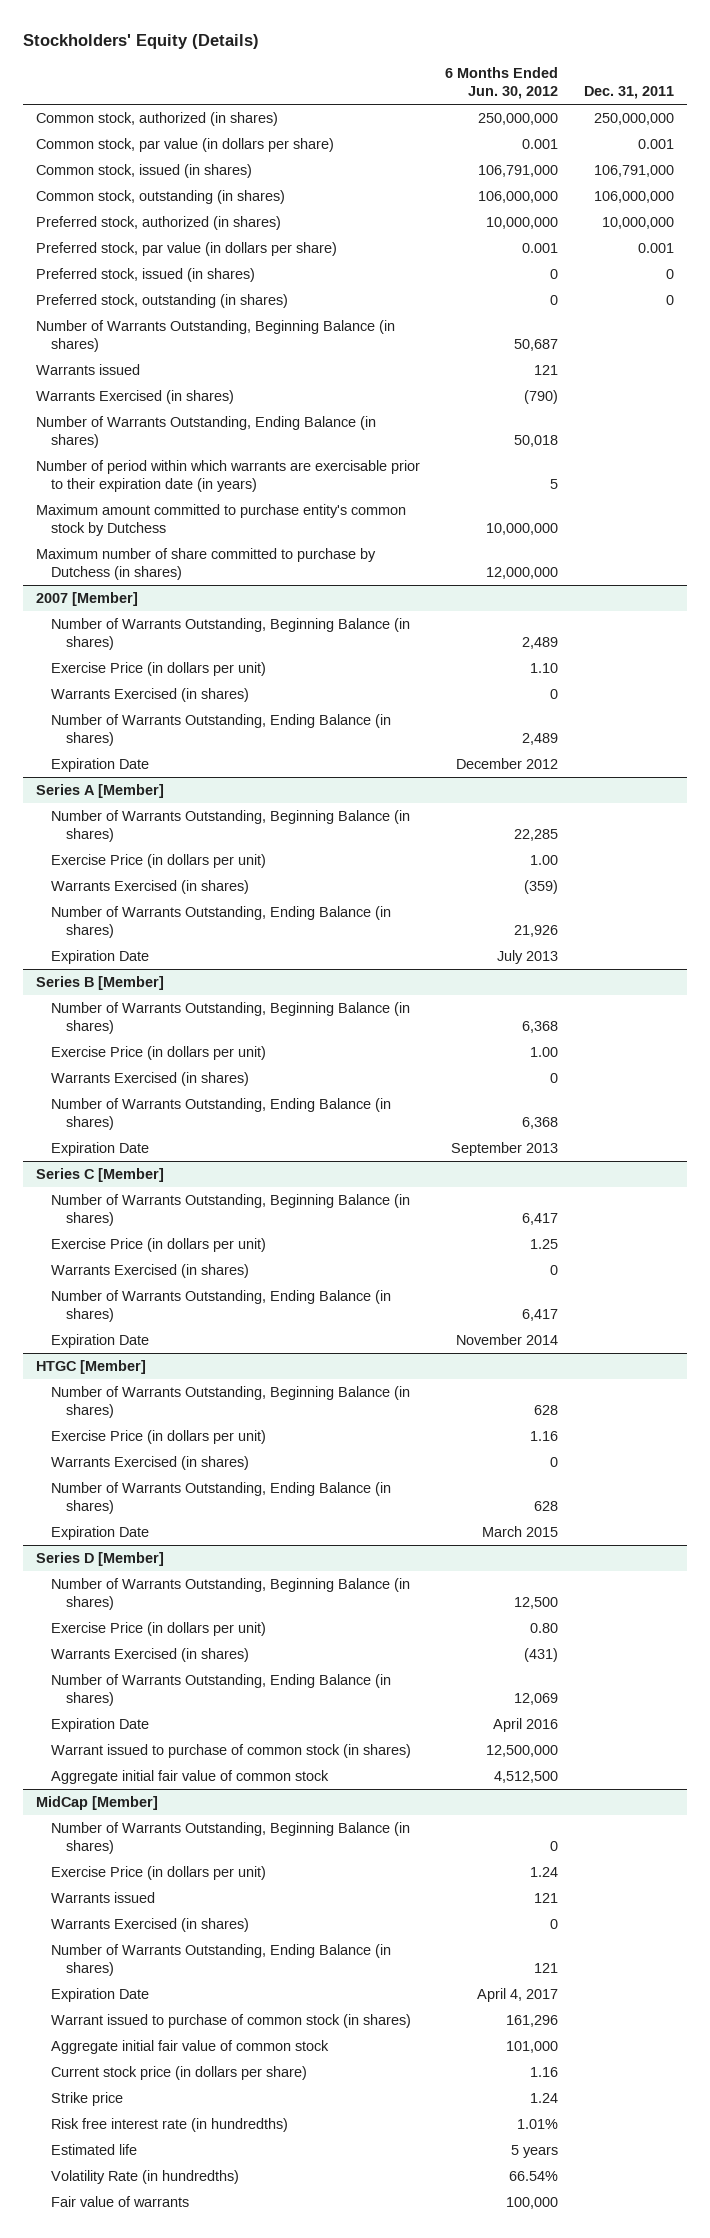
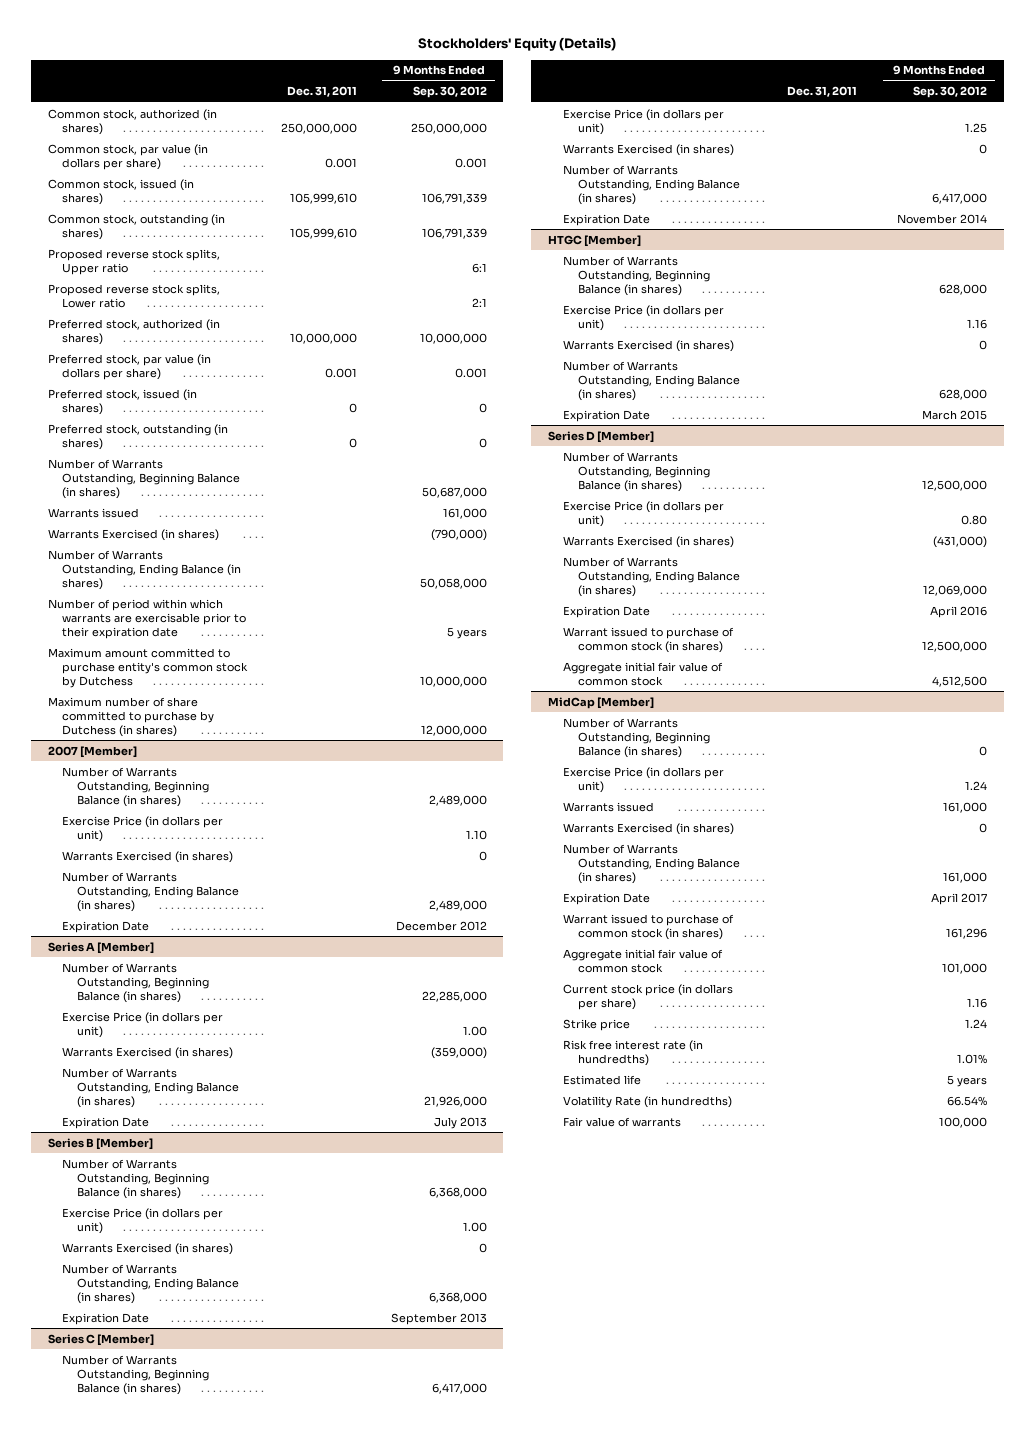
- | 6 Months Ended Jun. 30, 2012 | Dec. 31, 2011
+ | Dec. 31, 2011 | 9 Months Ended Sep. 30, 2012
- Common stock, issued (in shares) | 106,791,000 | 106,791,000
- Common stock, outstanding (in shares) | 106,000,000 | 106,000,000
+ Common stock, issued (in shares) | 105,999,610 | 106,791,339
+ Common stock, outstanding (in shares) | 105,999,610 | 106,791,339
+ Proposed reverse stock splits, Upper ratio | | 6:1
+ Proposed reverse stock splits, Lower ratio | | 2:1
- Number of period within which warrants are exercisable prior to their expiration date (in years) | 5 |
+ Number of period within which warrants are exercisable prior to their expiration date | | 5 years

